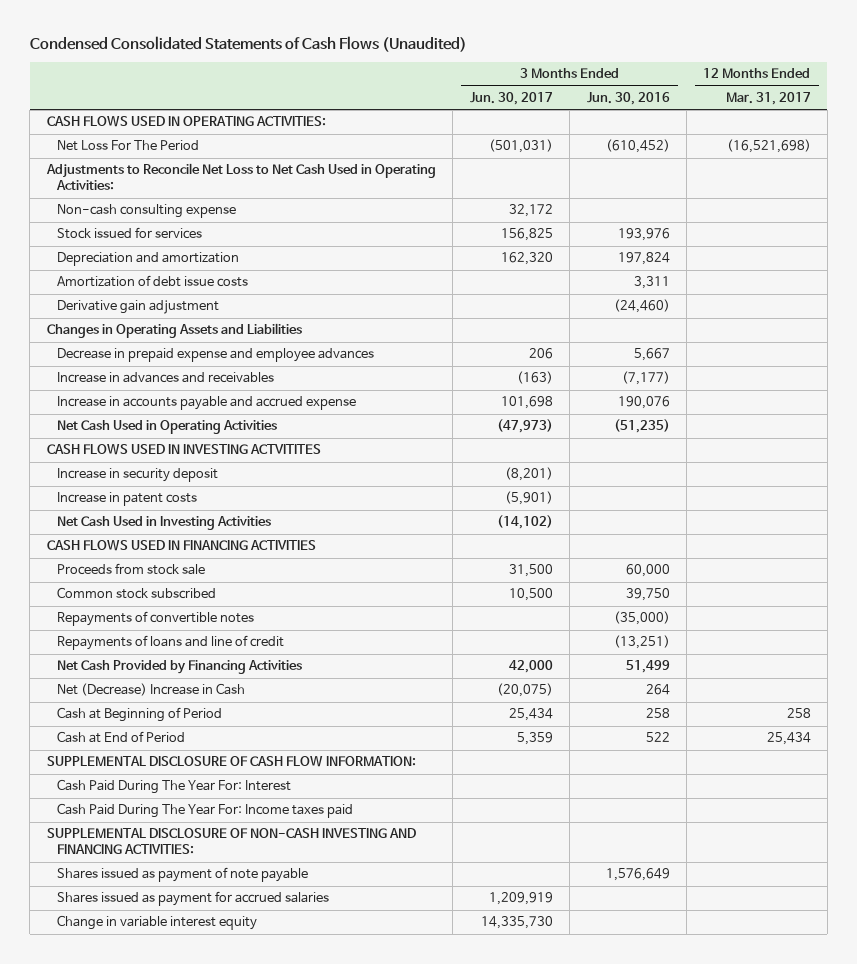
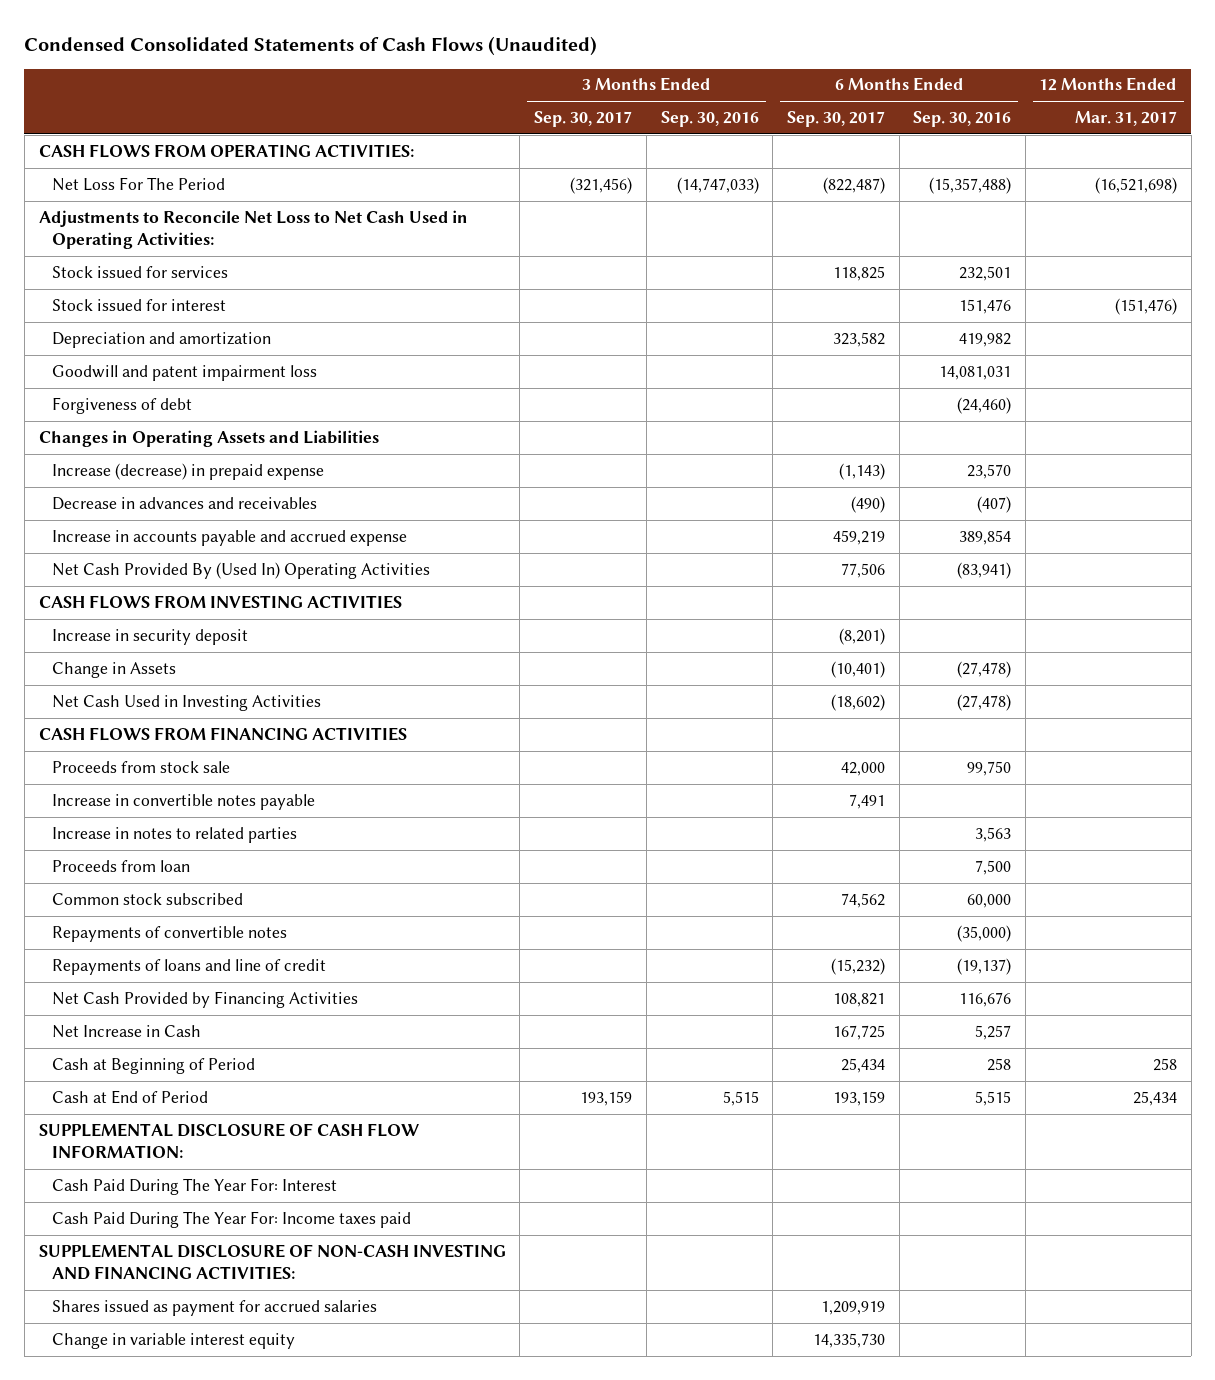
- | 3 Months Ended Jun. 30, 2017 | 3 Months Ended Jun. 30, 2016 | 12 Months Ended Mar. 31, 2017
+ | 3 Months Ended Sep. 30, 2017 | 3 Months Ended Sep. 30, 2016 | 6 Months Ended Sep. 30, 2017 | 6 Months Ended Sep. 30, 2016 | 12 Months Ended Mar. 31, 2017
- CASH FLOWS USED IN OPERATING ACTIVITIES:
+ CASH FLOWS FROM OPERATING ACTIVITIES:
- Non-cash consulting expense | 32,172 | |
+ Stock issued for interest | | | | 151,476 | (151,476)
- Amortization of debt issue costs | | 3,311 |
- Derivative gain adjustment | | (24,460) |
+ Goodwill and patent impairment loss | | | | 14,081,031 |
+ Forgiveness of debt | | | | (24,460) |
- Decrease in prepaid expense and employee advances | 206 | 5,667 |
- Increase in advances and receivables | (163) | (7,177) |
+ Increase (decrease) in prepaid expense | | | (1,143) | 23,570 |
+ Decrease in advances and receivables | | | (490) | (407) |
- Net Cash Used in Operating Activities | (47,973) | (51,235) |
- CASH FLOWS USED IN INVESTING ACTVITITES
+ Net Cash Provided By (Used In) Operating Activities | | | 77,506 | (83,941) |
+ CASH FLOWS FROM INVESTING ACTIVITIES
- Increase in patent costs | (5,901) | |
+ Change in Assets | | | (10,401) | (27,478) |
- CASH FLOWS USED IN FINANCING ACTIVITIES
+ CASH FLOWS FROM FINANCING ACTIVITIES
+ Increase in convertible notes payable | | | 7,491 | |
+ Increase in notes to related parties | | | | 3,563 |
+ Proceeds from loan | | | | 7,500 |
- Net (Decrease) Increase in Cash | (20,075) | 264 |
+ Net Increase in Cash | | | 167,725 | 5,257 |
- Shares issued as payment of note payable | | 1,576,649 |

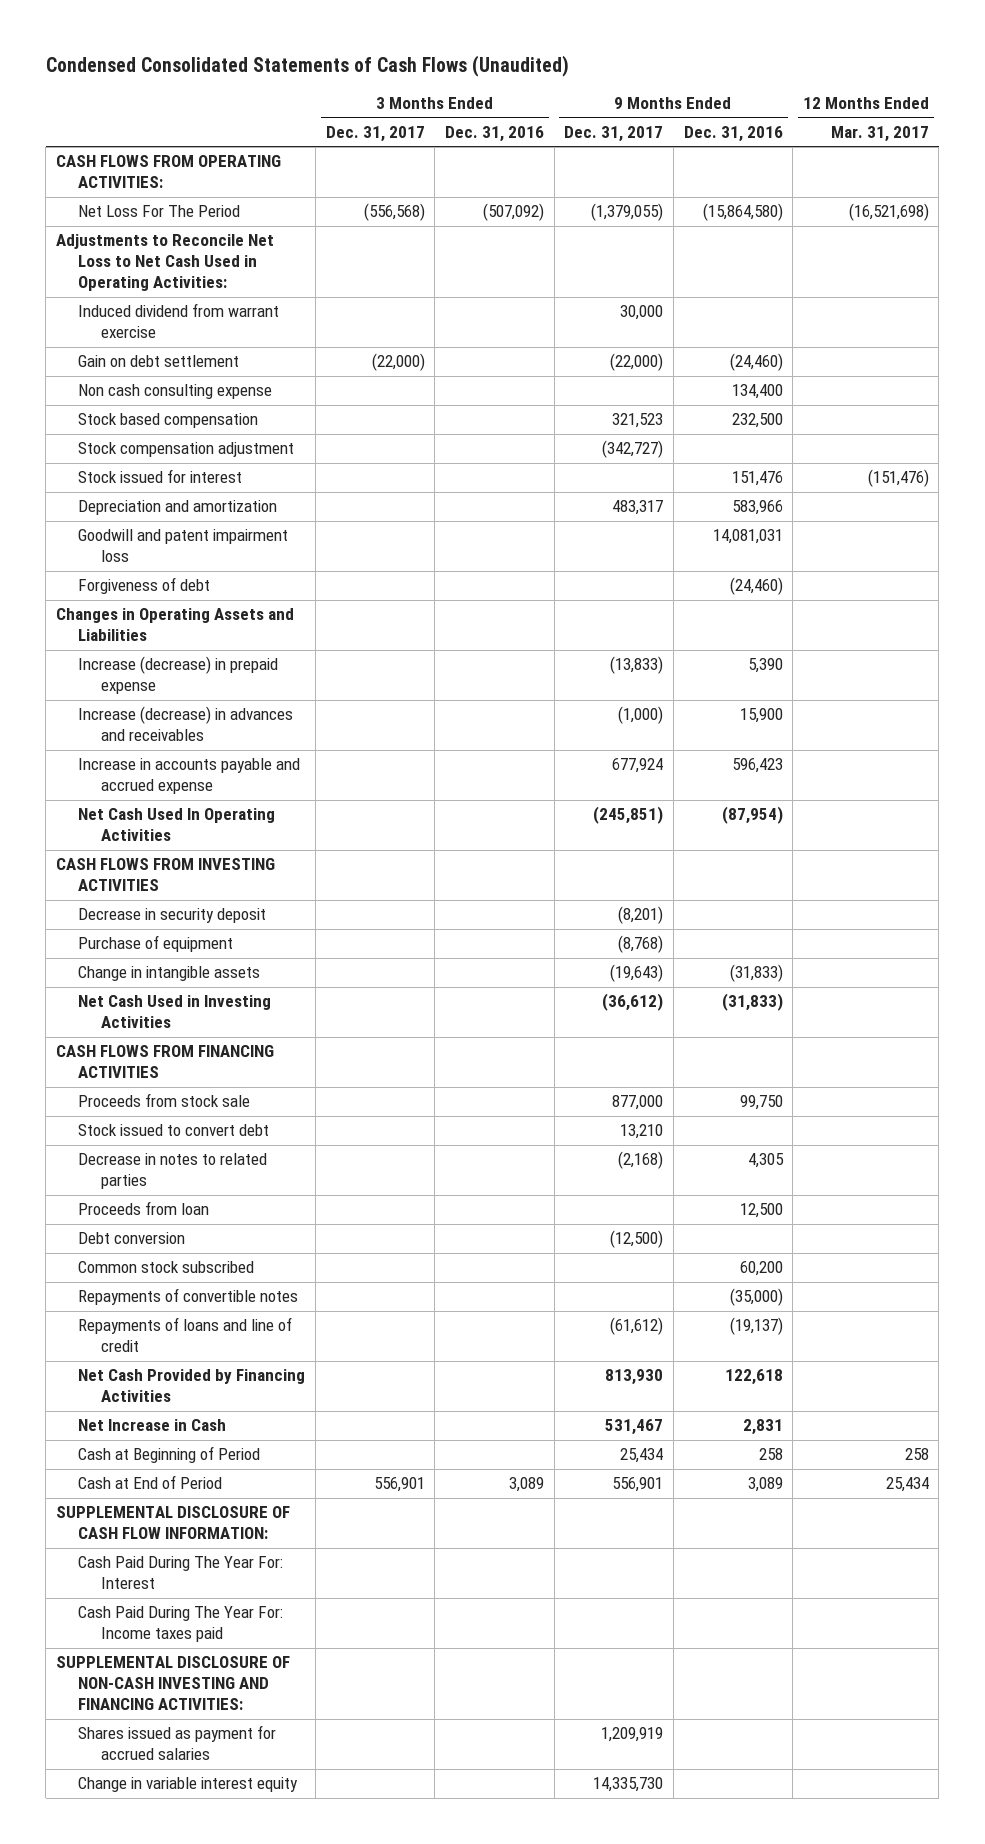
- | 3 Months Ended Sep. 30, 2017 | 3 Months Ended Sep. 30, 2016 | 6 Months Ended Sep. 30, 2017 | 6 Months Ended Sep. 30, 2016 | 12 Months Ended Mar. 31, 2017
+ | 3 Months Ended Dec. 31, 2017 | 3 Months Ended Dec. 31, 2016 | 9 Months Ended Dec. 31, 2017 | 9 Months Ended Dec. 31, 2016 | 12 Months Ended Mar. 31, 2017
- Stock issued for services | | | 118,825 | 232,501 |
+ Induced dividend from warrant exercise | | | 30,000 | |
+ Gain on debt settlement | (22,000) | | (22,000) | (24,460) |
+ Non cash consulting expense | | | | 134,400 |
+ Stock based compensation | | | 321,523 | 232,500 |
+ Stock compensation adjustment | | | (342,727) | |
- Decrease in advances and receivables | | | (490) | (407) |
+ Increase (decrease) in advances and receivables | | | (1,000) | 15,900 |
- Net Cash Provided By (Used In) Operating Activities | | | 77,506 | (83,941) |
+ Net Cash Used In Operating Activities | | | (245,851) | (87,954) |
- Increase in security deposit | | | (8,201) | |
- Change in Assets | | | (10,401) | (27,478) |
+ Decrease in security deposit | | | (8,201) | |
+ Purchase of equipment | | | (8,768) | |
+ Change in intangible assets | | | (19,643) | (31,833) |
- Increase in convertible notes payable | | | 7,491 | |
- Increase in notes to related parties | | | | 3,563 |
+ Stock issued to convert debt | | | 13,210 | |
+ Decrease in notes to related parties | | | (2,168) | 4,305 |
+ Debt conversion | | | (12,500) | |

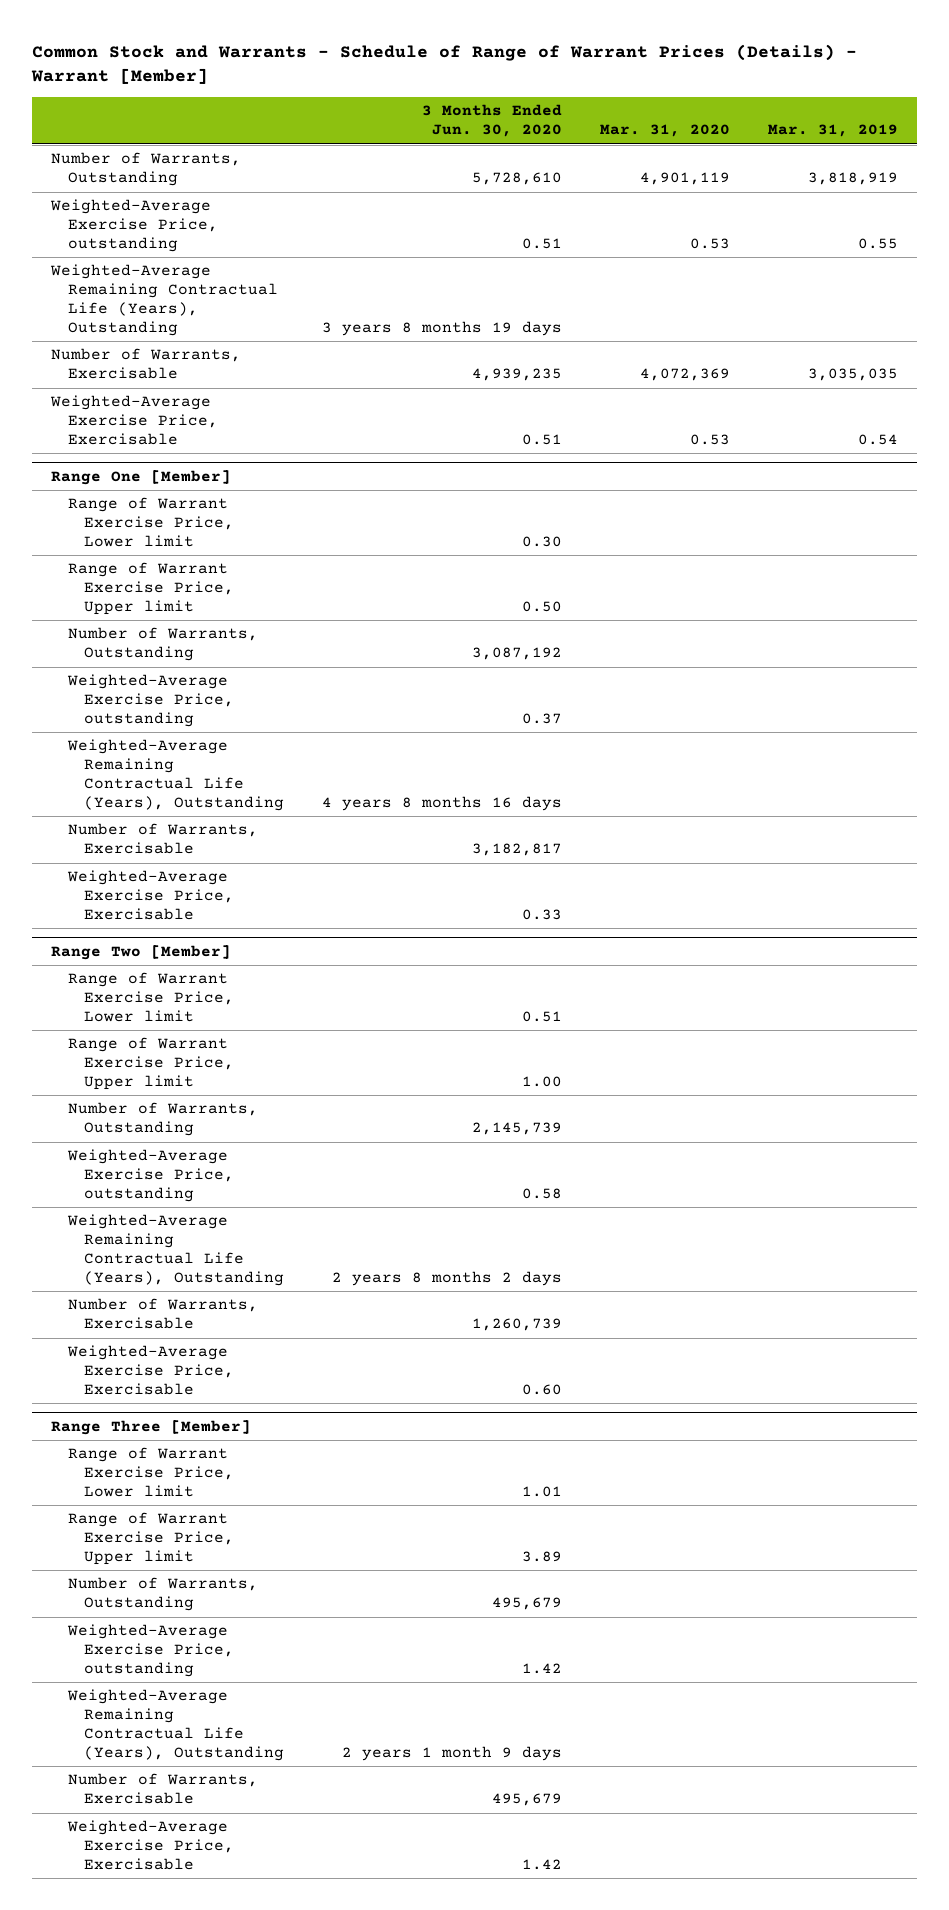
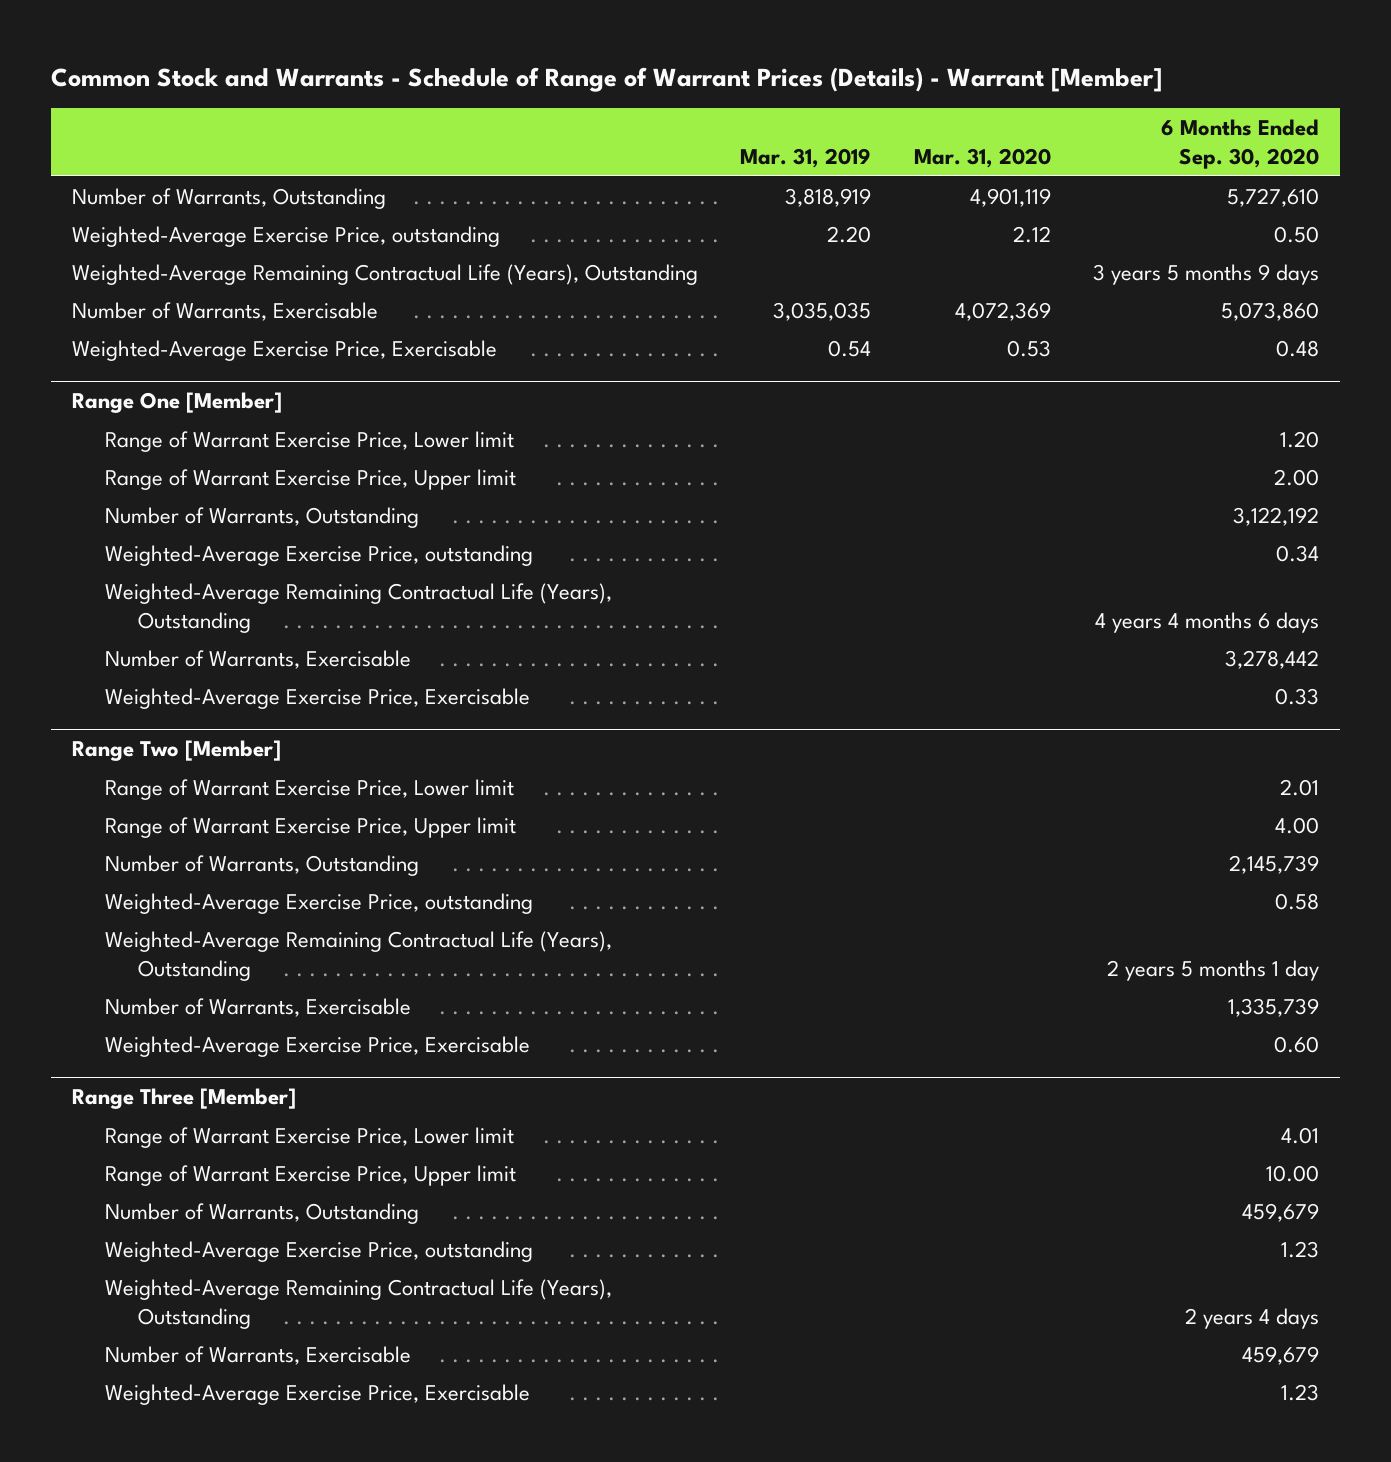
- | 3 Months Ended Jun. 30, 2020 | Mar. 31, 2020 | Mar. 31, 2019
+ | Mar. 31, 2019 | Mar. 31, 2020 | 6 Months Ended Sep. 30, 2020
- Weighted-Average Exercise Price, outstanding | 0.51 | 0.53 | 0.55
+ Weighted-Average Exercise Price, outstanding | 2.20 | 2.12 | 0.50

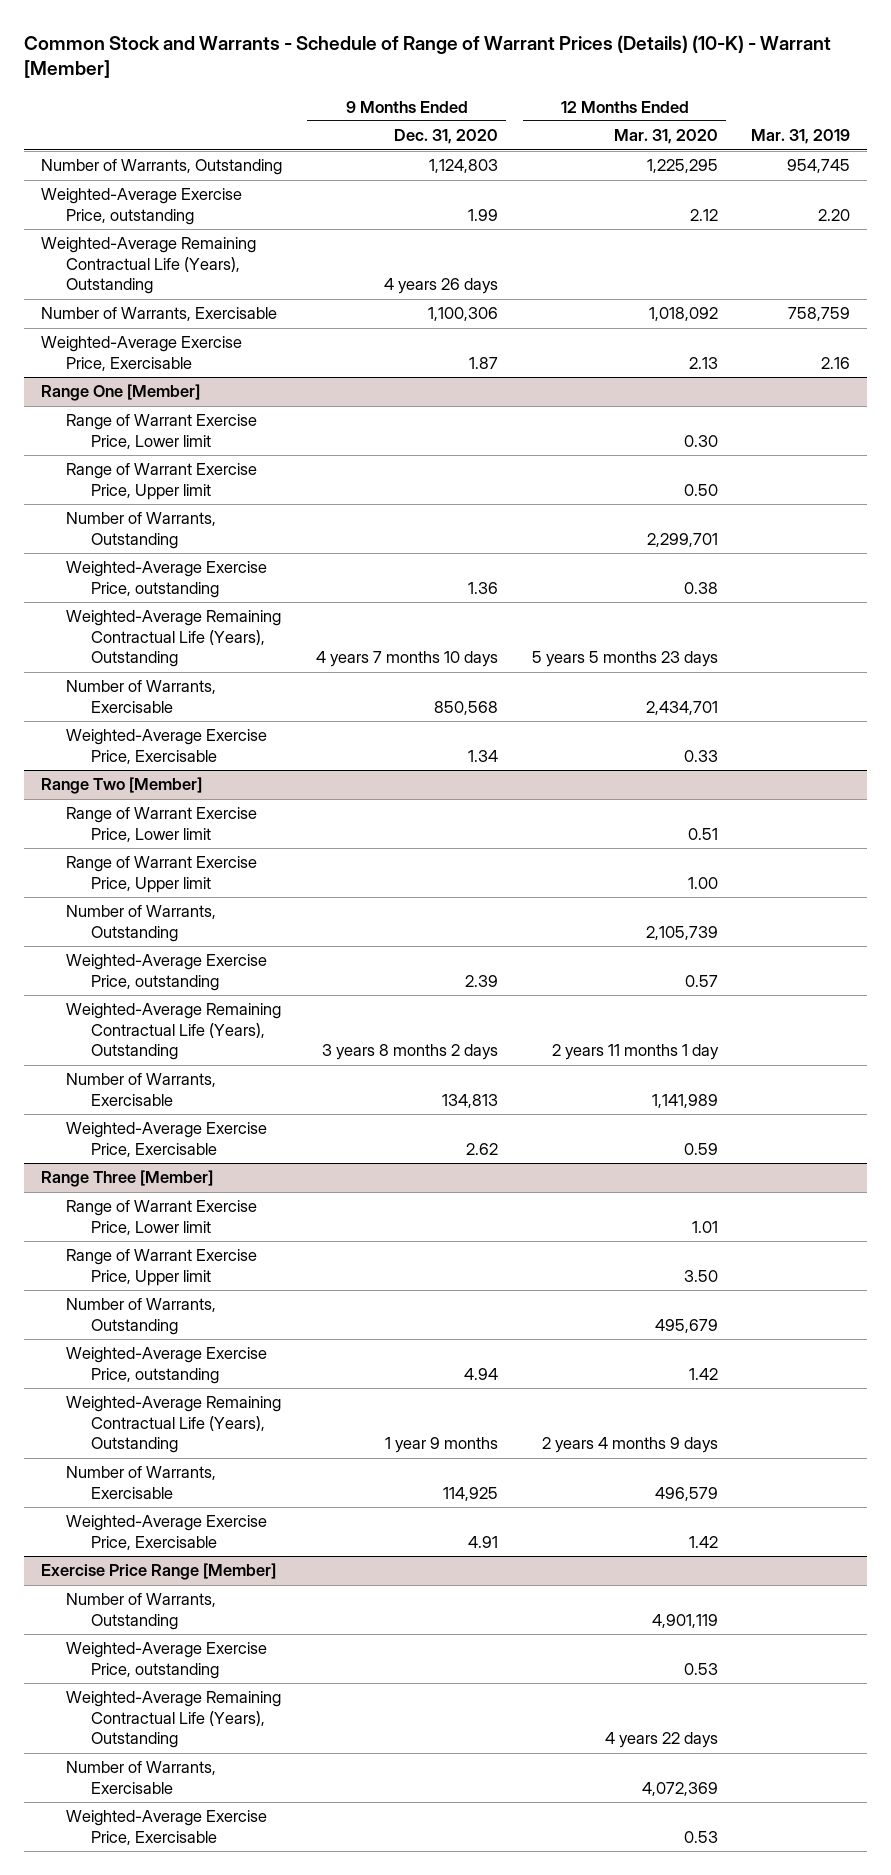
- Common Stock and Warrants - Schedule of Range of Warrant Prices (Details) - Warrant [Member]
+ Common Stock and Warrants - Schedule of Range of Warrant Prices (Details) (10-K) - Warrant [Member]
- | Mar. 31, 2019 | Mar. 31, 2020 | 6 Months Ended Sep. 30, 2020
+ | 9 Months Ended Dec. 31, 2020 | 12 Months Ended Mar. 31, 2020 | Mar. 31, 2019
- Number of Warrants, Outstanding | 3,818,919 | 4,901,119 | 5,727,610
+ Number of Warrants, Outstanding | 1,124,803 | 1,225,295 | 954,745
- Number of Warrants, Exercisable | 3,035,035 | 4,072,369 | 5,073,860
- Weighted-Average Exercise Price, Exercisable | 0.54 | 0.53 | 0.48
+ Number of Warrants, Exercisable | 1,100,306 | 1,018,092 | 758,759
+ Weighted-Average Exercise Price, Exercisable | 1.87 | 2.13 | 2.16
+ Exercise Price Range [Member]
+ Number of Warrants, Outstanding | | 4,901,119 |
+ Weighted-Average Exercise Price, outstanding | | 0.53 |
+ Weighted-Average Remaining Contractual Life (Years), Outstanding | | 4 years 22 days |
+ Number of Warrants, Exercisable | | 4,072,369 |
+ Weighted-Average Exercise Price, Exercisable | | 0.53 |

